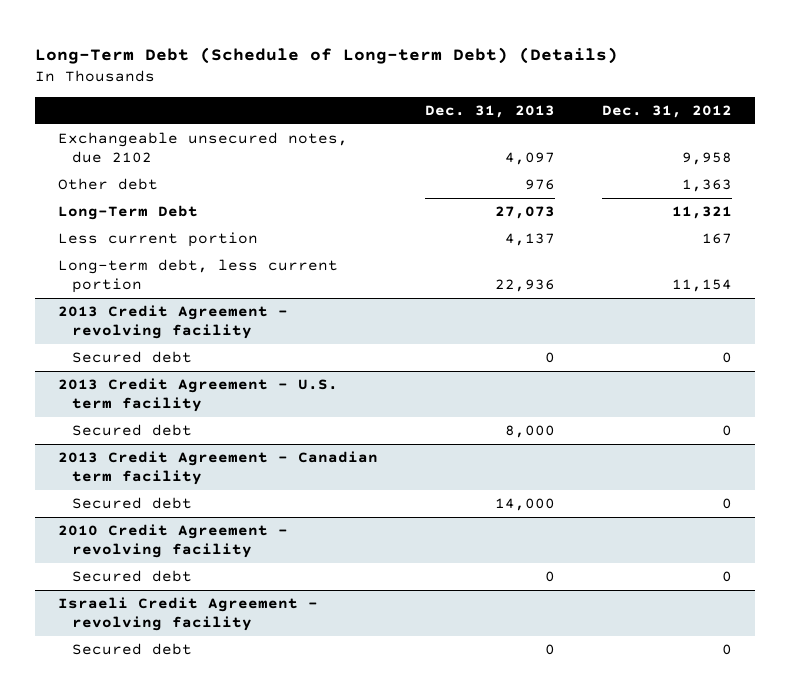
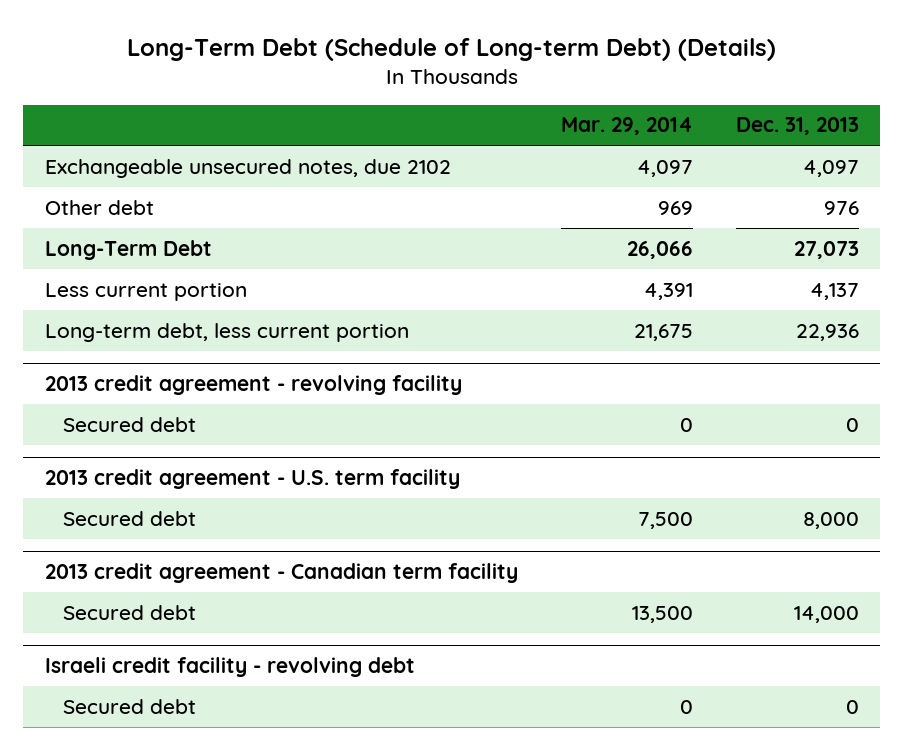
- | Dec. 31, 2013 | Dec. 31, 2012
+ | Mar. 29, 2014 | Dec. 31, 2013
- 2013 Credit Agreement - revolving facility
+ 2013 credit agreement - revolving facility
- 2013 Credit Agreement - U.S. term facility
+ 2013 credit agreement - U.S. term facility
- 2013 Credit Agreement - Canadian term facility
+ 2013 credit agreement - Canadian term facility
- 2010 Credit Agreement - revolving facility
- Secured debt | 0 | 0
- Israeli Credit Agreement - revolving facility
+ Israeli credit facility - revolving debt

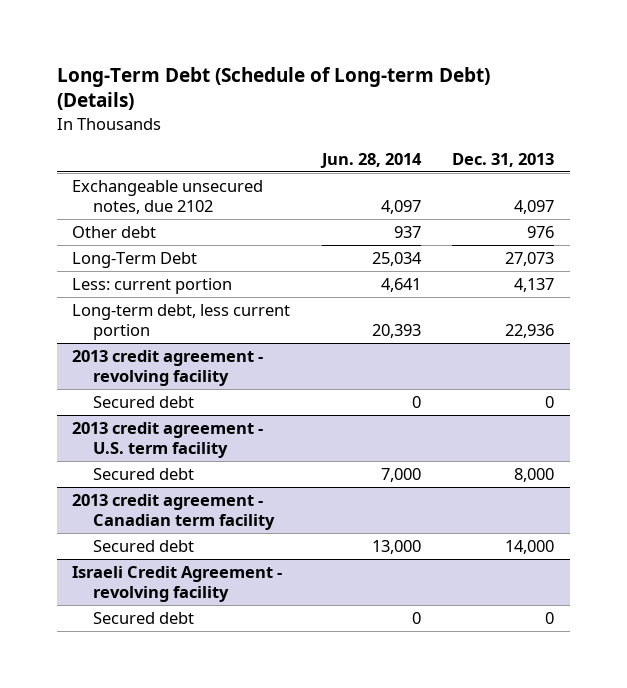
- | Mar. 29, 2014 | Dec. 31, 2013
+ | Jun. 28, 2014 | Dec. 31, 2013
- Less current portion | 4,391 | 4,137
+ Less: current portion | 4,641 | 4,137
- Israeli credit facility - revolving debt
+ Israeli Credit Agreement - revolving facility

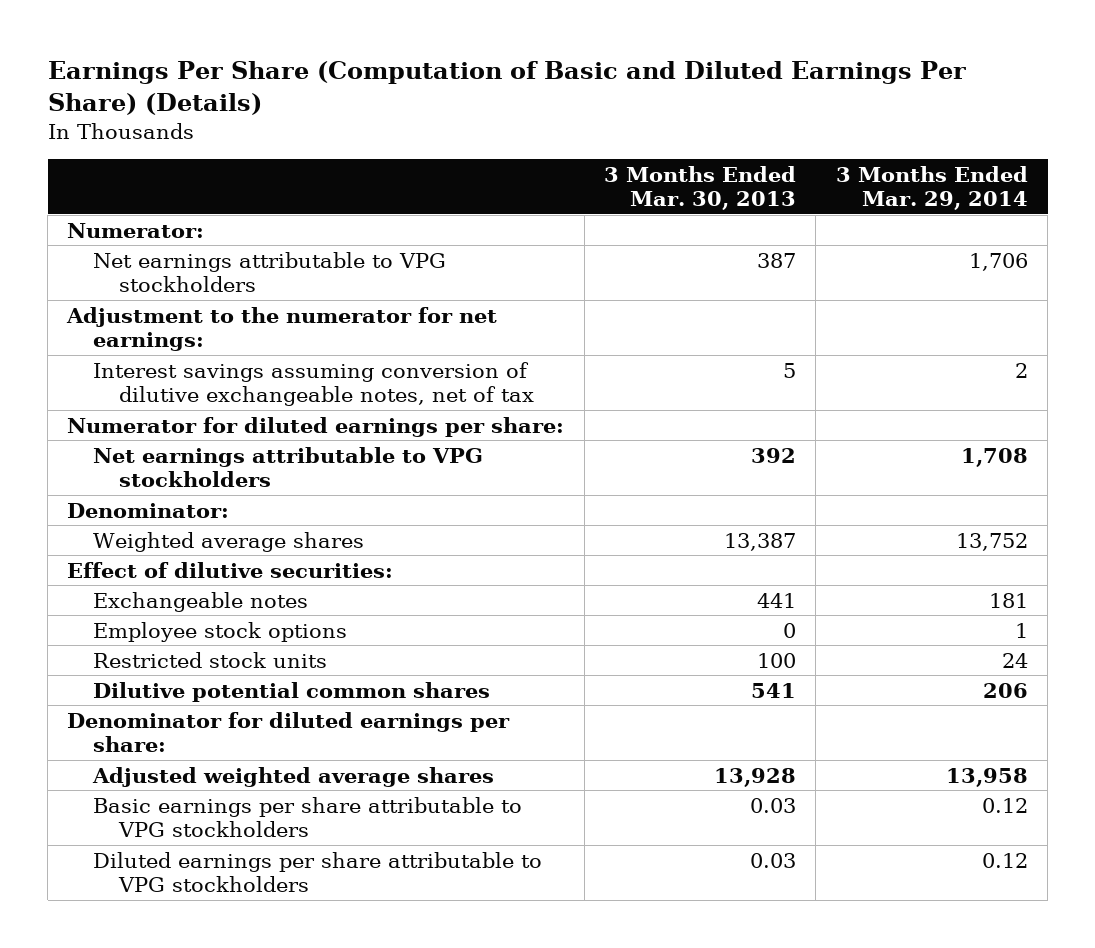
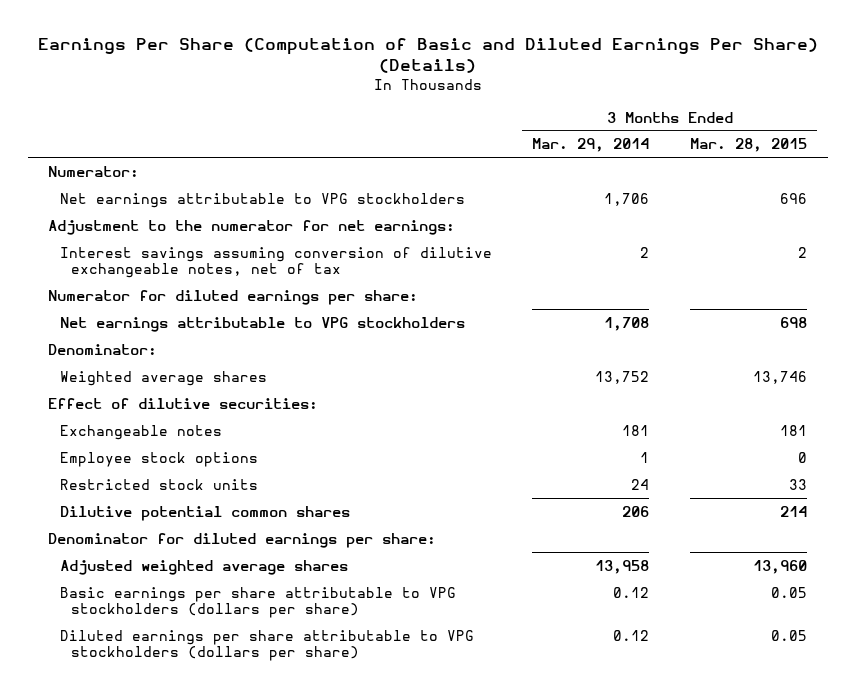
- | 3 Months Ended Mar. 30, 2013 | 3 Months Ended Mar. 29, 2014
+ | 3 Months Ended Mar. 29, 2014 | 3 Months Ended Mar. 28, 2015
- Basic earnings per share attributable to VPG stockholders | 0.03 | 0.12
- Diluted earnings per share attributable to VPG stockholders | 0.03 | 0.12
+ Basic earnings per share attributable to VPG stockholders (dollars per share) | 0.12 | 0.05
+ Diluted earnings per share attributable to VPG stockholders (dollars per share) | 0.12 | 0.05

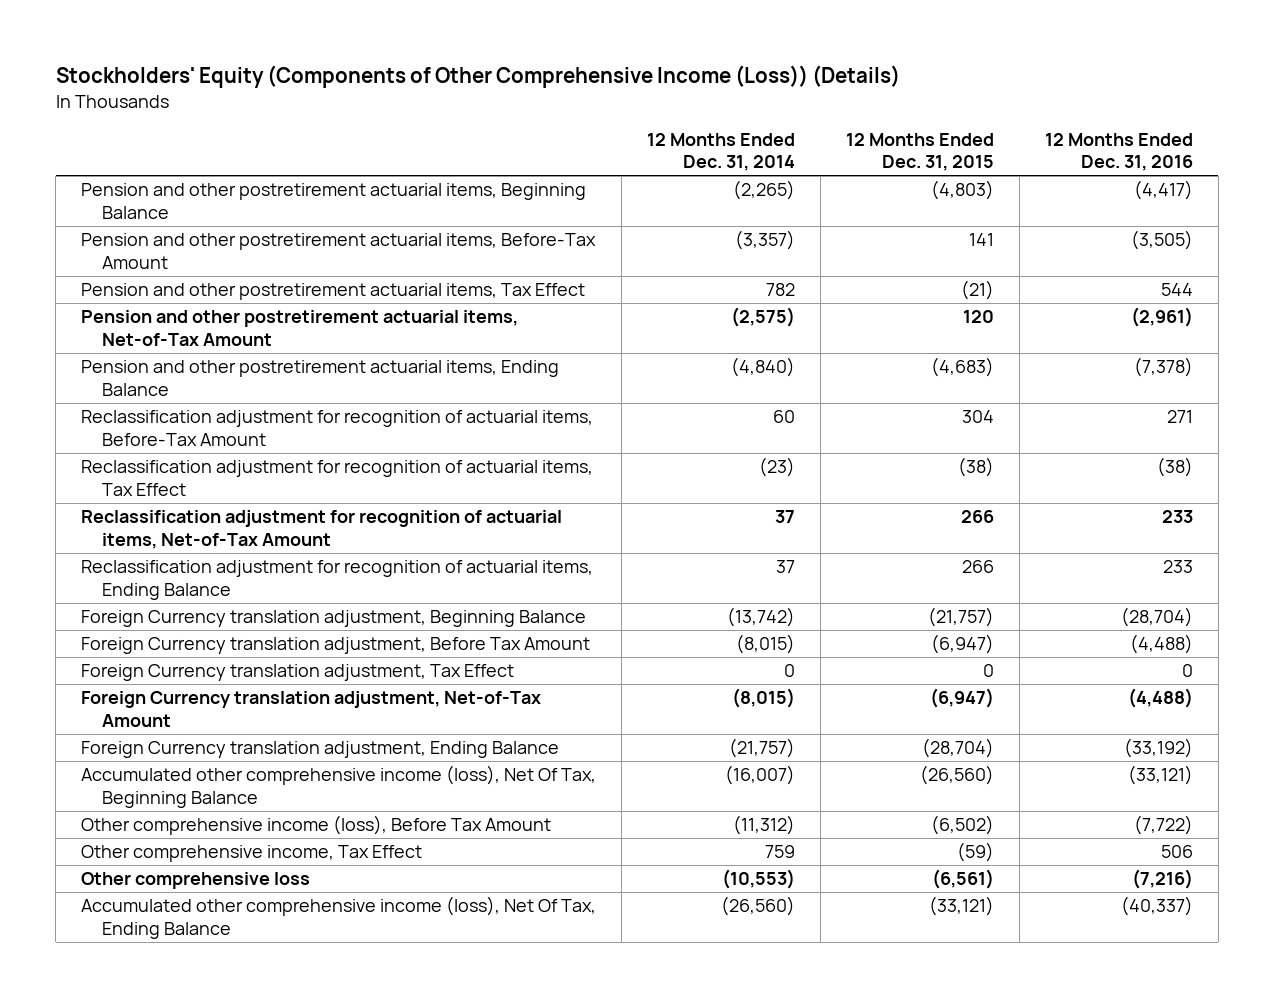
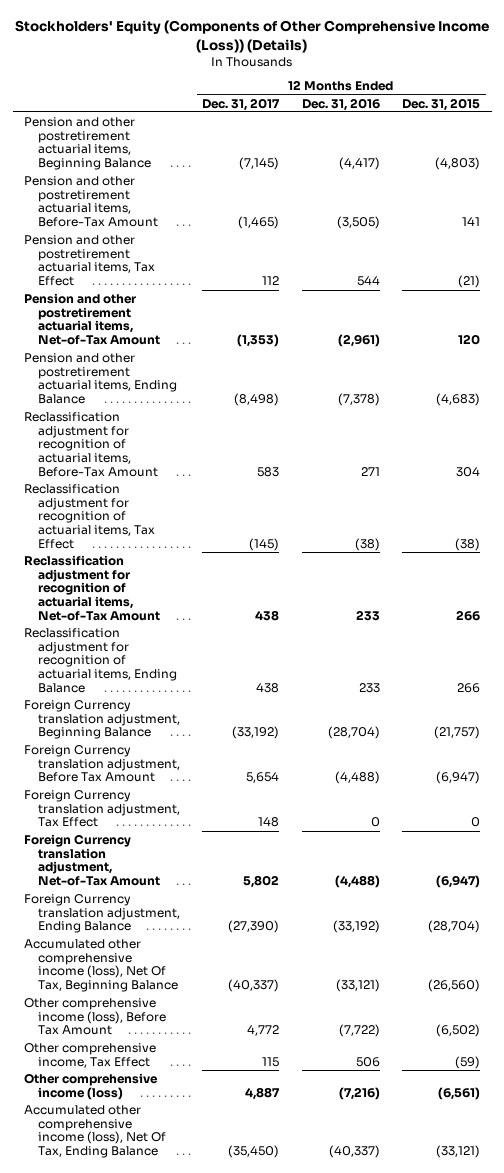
- | 12 Months Ended Dec. 31, 2014 | 12 Months Ended Dec. 31, 2015 | 12 Months Ended Dec. 31, 2016
+ | 12 Months Ended Dec. 31, 2017 | 12 Months Ended Dec. 31, 2016 | 12 Months Ended Dec. 31, 2015
- Other comprehensive loss | (10,553) | (6,561) | (7,216)
+ Other comprehensive income (loss) | 4,887 | (7,216) | (6,561)

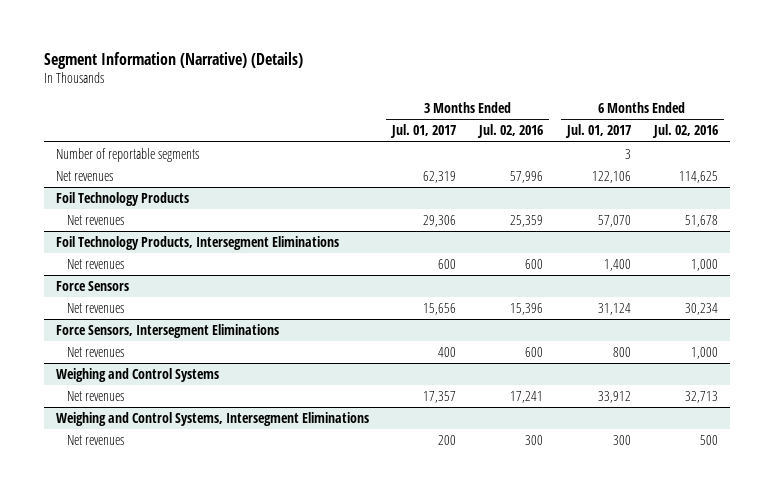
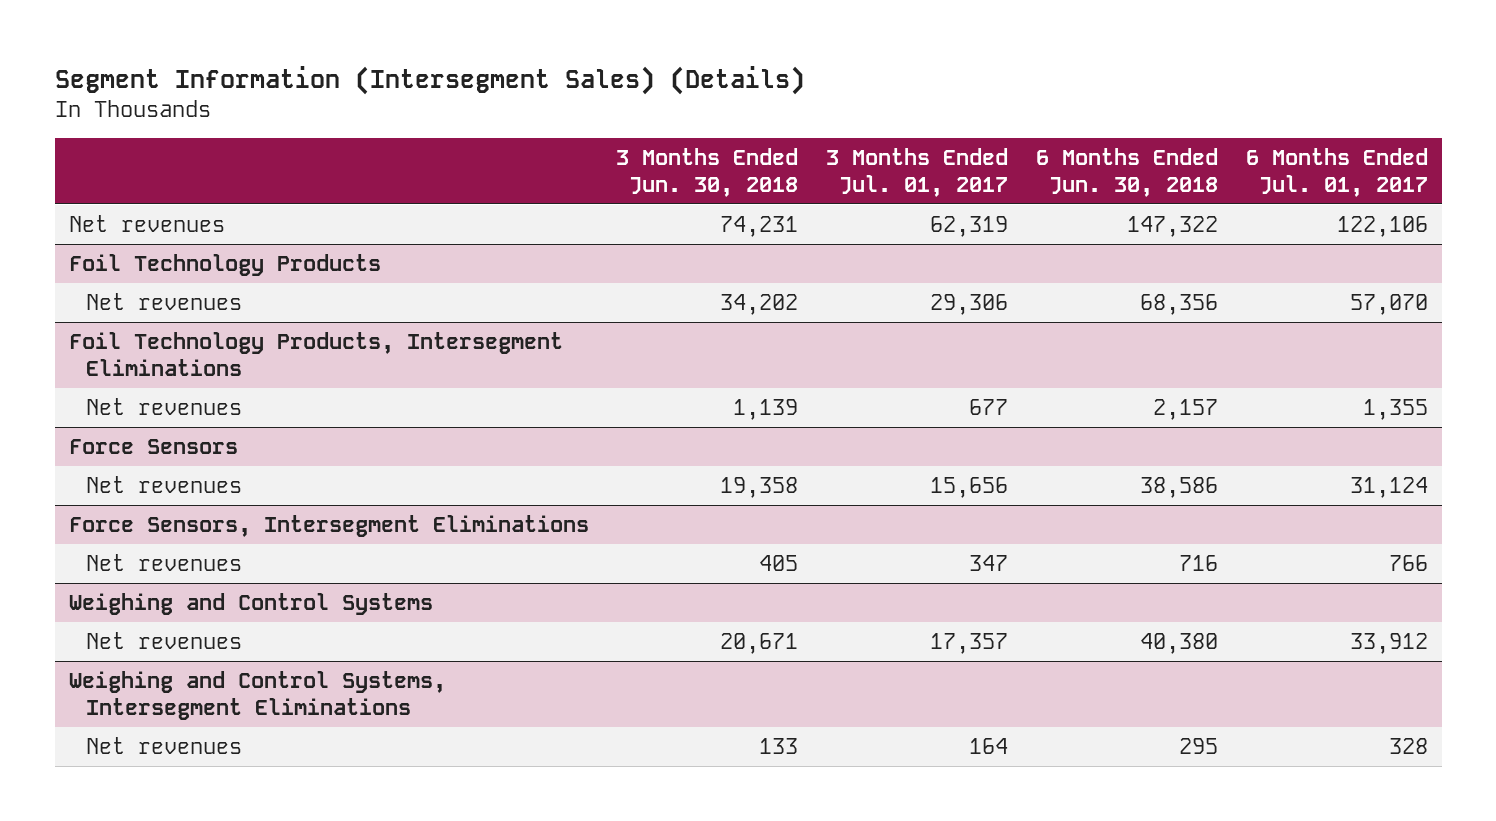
- Segment Information (Narrative) (Details)
+ Segment Information (Intersegment Sales) (Details)
- | 3 Months Ended Jul. 01, 2017 | 3 Months Ended Jul. 02, 2016 | 6 Months Ended Jul. 01, 2017 | 6 Months Ended Jul. 02, 2016
+ | 3 Months Ended Jun. 30, 2018 | 3 Months Ended Jul. 01, 2017 | 6 Months Ended Jun. 30, 2018 | 6 Months Ended Jul. 01, 2017
- Number of reportable segments | | | 3 |
@ Foil Technology Products, Intersegment Eliminations
- Net revenues | 600 | 600 | 1,400 | 1,000
+ Net revenues | 1,139 | 677 | 2,157 | 1,355
@ Force Sensors, Intersegment Eliminations
- Net revenues | 400 | 600 | 800 | 1,000
+ Net revenues | 405 | 347 | 716 | 766
@ Weighing and Control Systems, Intersegment Eliminations
- Net revenues | 200 | 300 | 300 | 500
+ Net revenues | 133 | 164 | 295 | 328

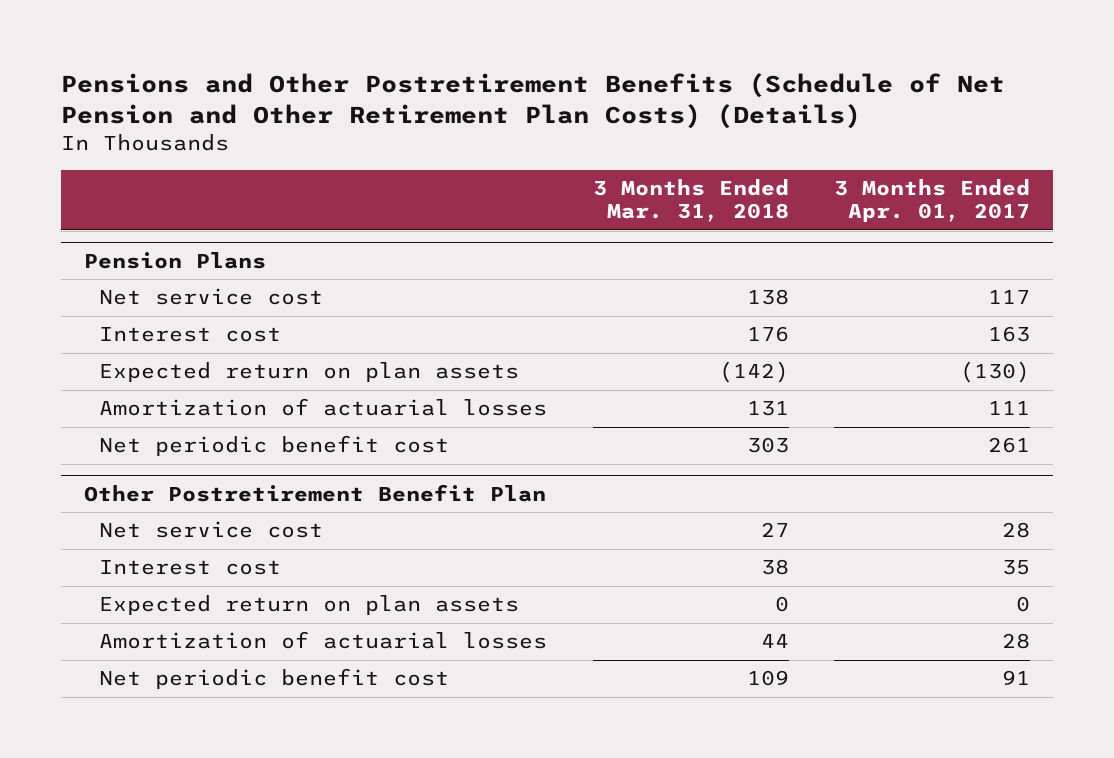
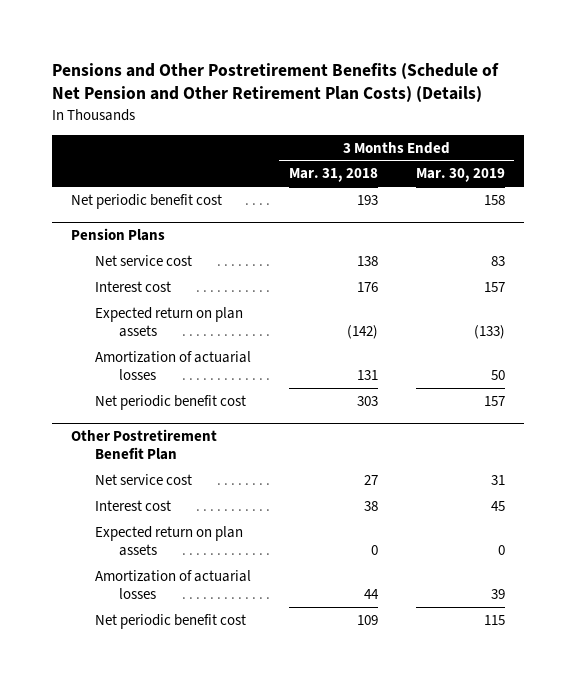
- | 3 Months Ended Mar. 31, 2018 | 3 Months Ended Apr. 01, 2017
+ | 3 Months Ended Mar. 31, 2018 | 3 Months Ended Mar. 30, 2019
+ Net periodic benefit cost | 193 | 158

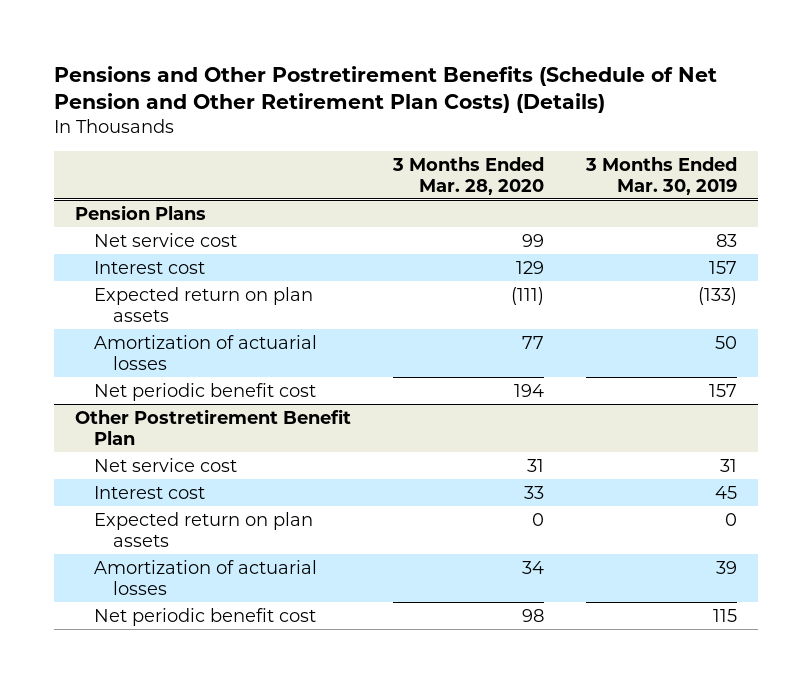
- | 3 Months Ended Mar. 31, 2018 | 3 Months Ended Mar. 30, 2019
+ | 3 Months Ended Mar. 28, 2020 | 3 Months Ended Mar. 30, 2019
- Net periodic benefit cost | 193 | 158

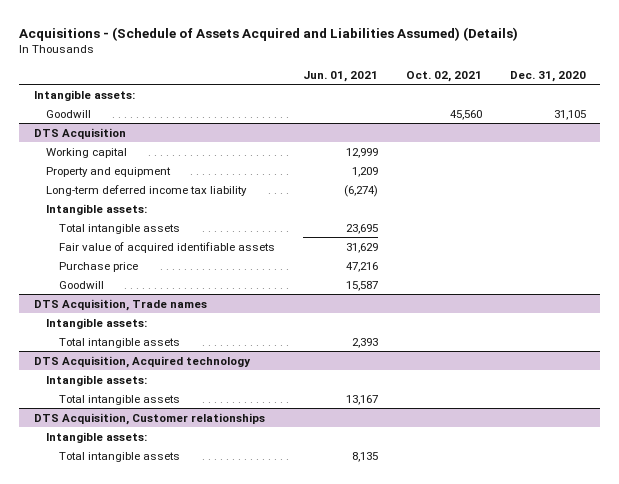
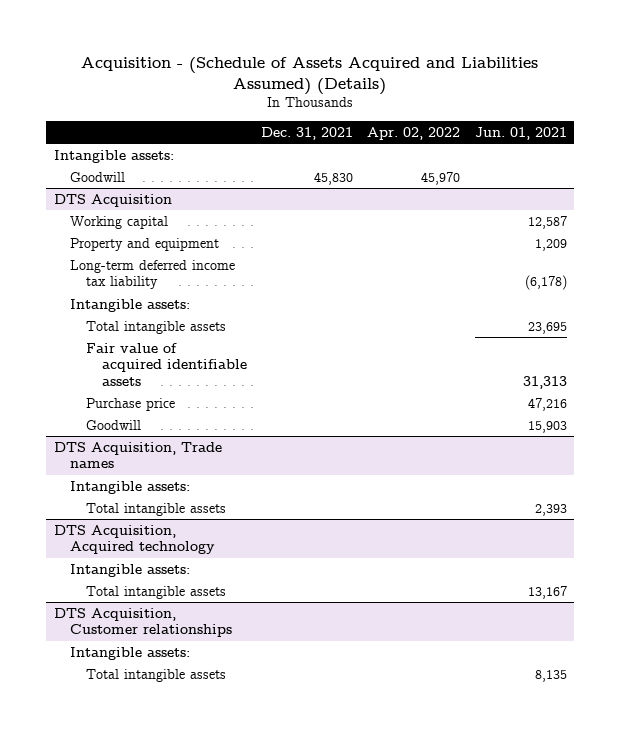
- Acquisitions - (Schedule of Assets Acquired and Liabilities Assumed) (Details)
+ Acquisition - (Schedule of Assets Acquired and Liabilities Assumed) (Details)
- | Jun. 01, 2021 | Oct. 02, 2021 | Dec. 31, 2020
+ | Dec. 31, 2021 | Apr. 02, 2022 | Jun. 01, 2021
@ DTS Acquisition
- Working capital | 12,999 | |
+ Working capital | | | 12,587
- Long-term deferred income tax liability | (6,274) | |
+ Long-term deferred income tax liability | | | (6,178)
- Fair value of acquired identifiable assets | 31,629 | |
+ Fair value of acquired identifiable assets | | | 31,313
- Goodwill | 15,587 | |
+ Goodwill | | | 15,903

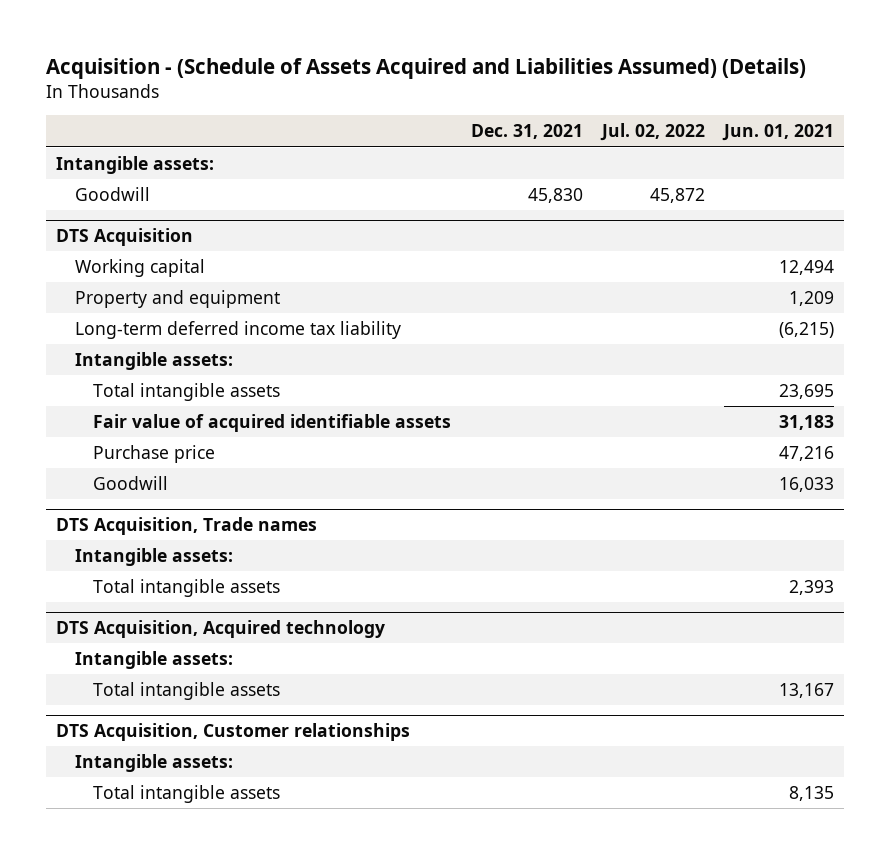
- | Dec. 31, 2021 | Apr. 02, 2022 | Jun. 01, 2021
+ | Dec. 31, 2021 | Jul. 02, 2022 | Jun. 01, 2021
@ DTS Acquisition
- Working capital | | | 12,587
+ Working capital | | | 12,494
- Long-term deferred income tax liability | | | (6,178)
+ Long-term deferred income tax liability | | | (6,215)
- Fair value of acquired identifiable assets | | | 31,313
+ Fair value of acquired identifiable assets | | | 31,183
- Goodwill | | | 15,903
+ Goodwill | | | 16,033

